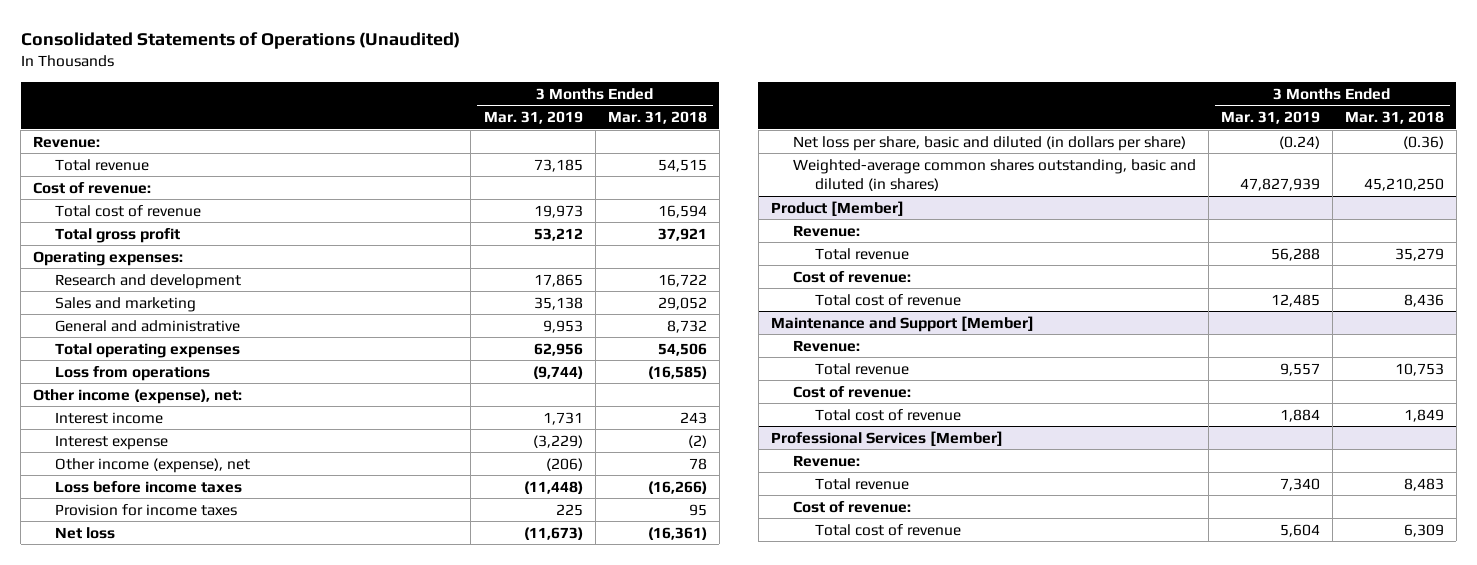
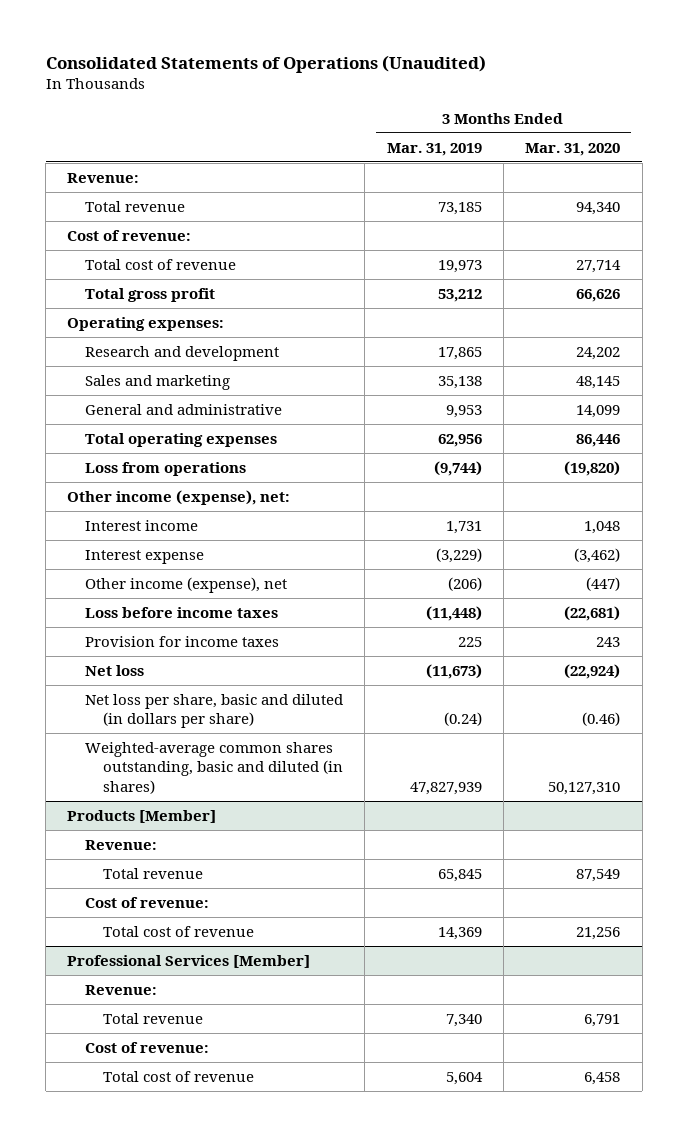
- | 3 Months Ended Mar. 31, 2019 | 3 Months Ended Mar. 31, 2018
+ | 3 Months Ended Mar. 31, 2019 | 3 Months Ended Mar. 31, 2020
- Product [Member]
- Revenue:
- Total revenue | 56,288 | 35,279
- Cost of revenue:
- Total cost of revenue | 12,485 | 8,436
- Maintenance and Support [Member]
+ Products [Member]
- Total revenue | 9,557 | 10,753
+ Total revenue | 65,845 | 87,549
- Total cost of revenue | 1,884 | 1,849
+ Total cost of revenue | 14,369 | 21,256

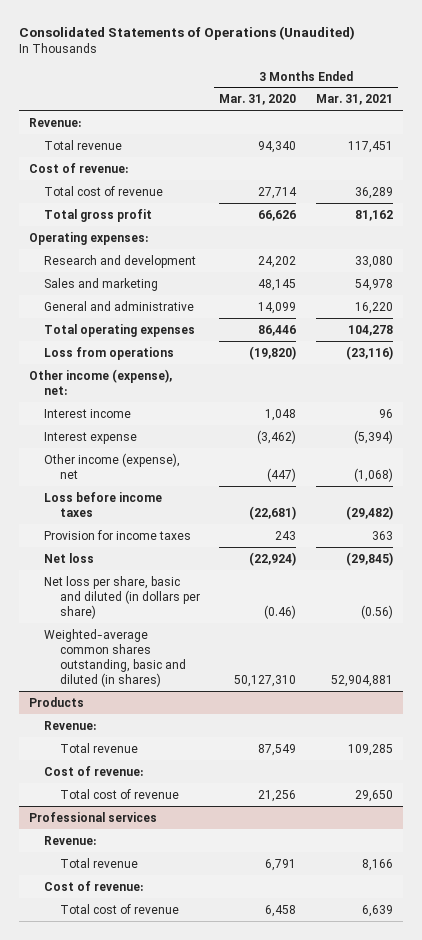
- | 3 Months Ended Mar. 31, 2019 | 3 Months Ended Mar. 31, 2020
+ | 3 Months Ended Mar. 31, 2020 | 3 Months Ended Mar. 31, 2021
- Products [Member]
+ Products
- Professional Services [Member]
+ Professional services

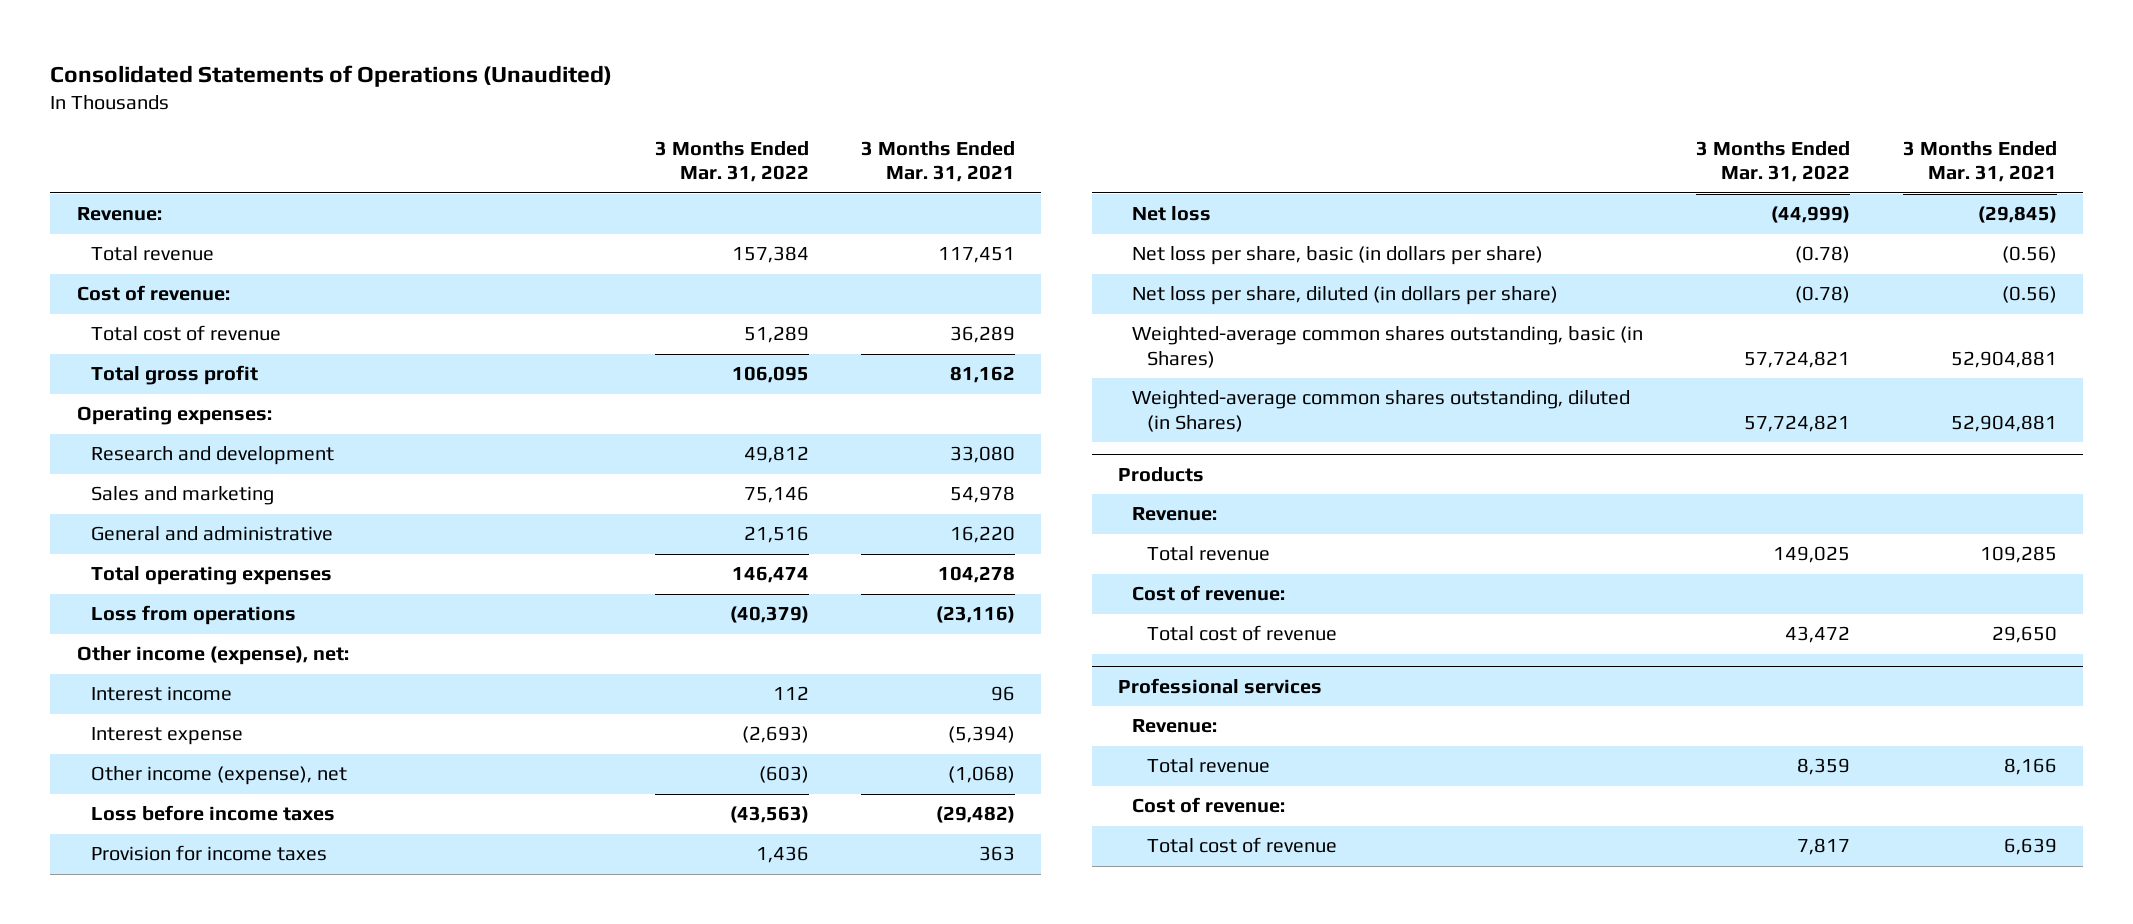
- | 3 Months Ended Mar. 31, 2020 | 3 Months Ended Mar. 31, 2021
+ | 3 Months Ended Mar. 31, 2022 | 3 Months Ended Mar. 31, 2021
- Net loss per share, basic and diluted (in dollars per share) | (0.46) | (0.56)
- Weighted-average common shares outstanding, basic and diluted (in shares) | 50,127,310 | 52,904,881
+ Net loss per share, basic (in dollars per share) | (0.78) | (0.56)
+ Net loss per share, diluted (in dollars per share) | (0.78) | (0.56)
+ Weighted-average common shares outstanding, basic (in Shares) | 57,724,821 | 52,904,881
+ Weighted-average common shares outstanding, diluted (in Shares) | 57,724,821 | 52,904,881

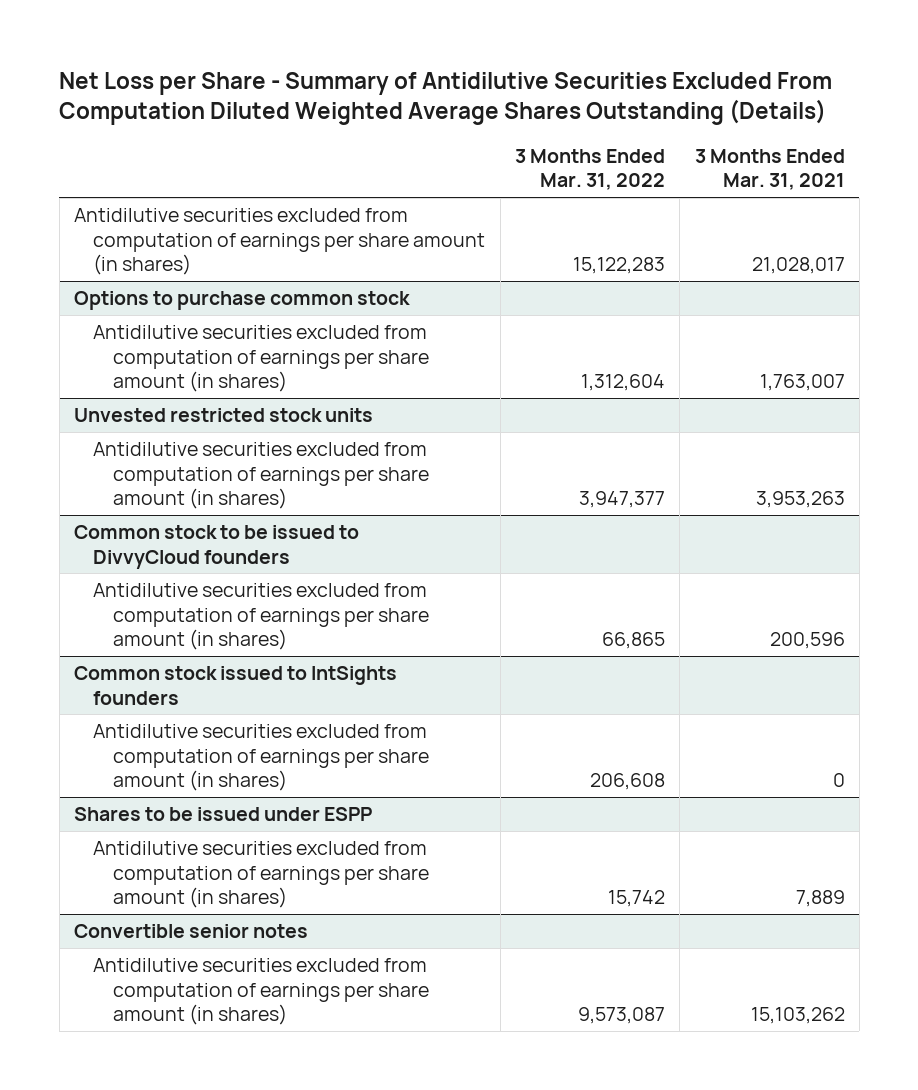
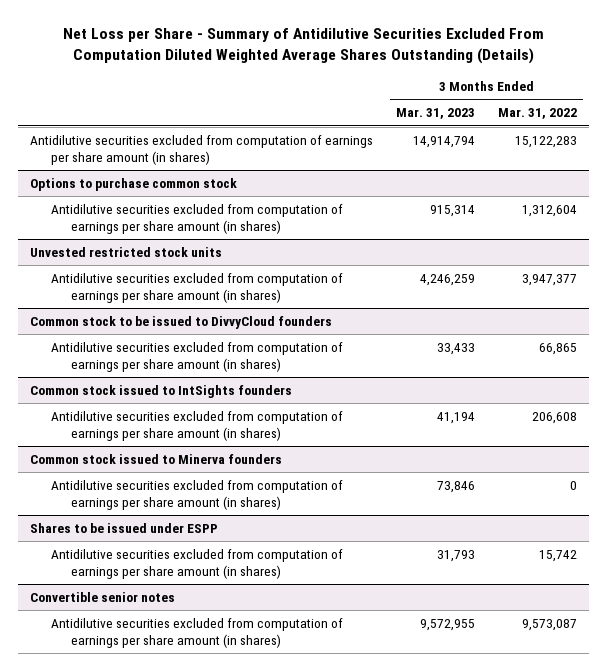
- | 3 Months Ended Mar. 31, 2022 | 3 Months Ended Mar. 31, 2021
+ | 3 Months Ended Mar. 31, 2023 | 3 Months Ended Mar. 31, 2022
+ Common stock issued to Minerva founders
+ Antidilutive securities excluded from computation of earnings per share amount (in shares) | 73,846 | 0

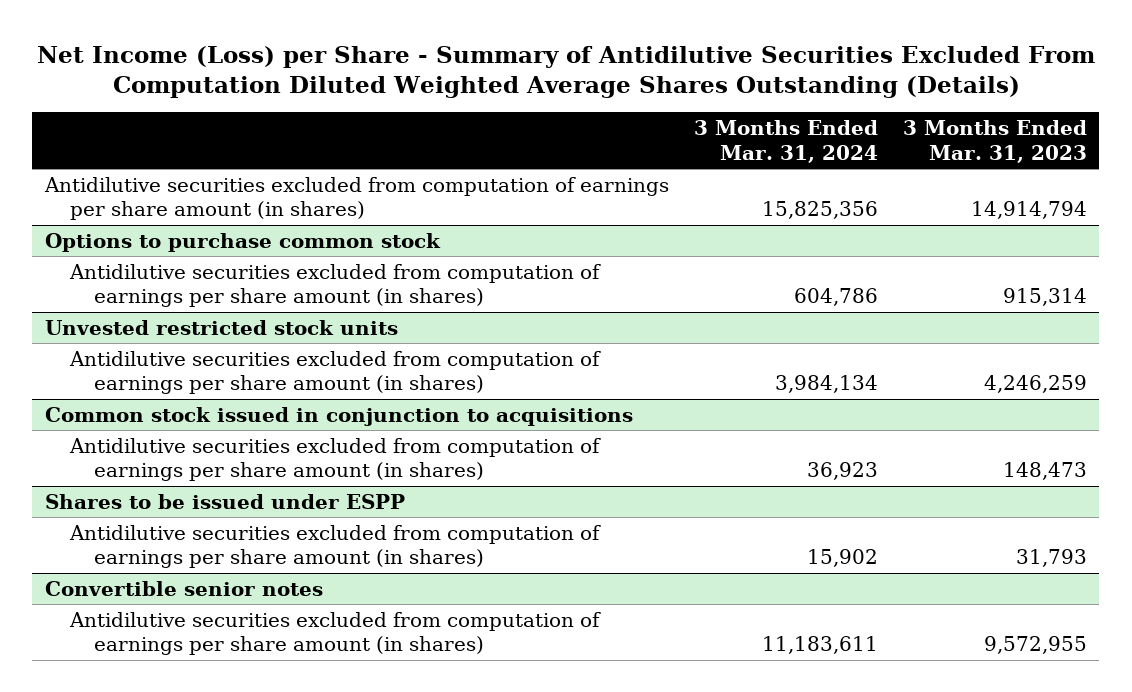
- Net Loss per Share - Summary of Antidilutive Securities Excluded From Computation Diluted Weighted Average Shares Outstanding (Details)
+ Net Income (Loss) per Share - Summary of Antidilutive Securities Excluded From Computation Diluted Weighted Average Shares Outstanding (Details)
- | 3 Months Ended Mar. 31, 2023 | 3 Months Ended Mar. 31, 2022
+ | 3 Months Ended Mar. 31, 2024 | 3 Months Ended Mar. 31, 2023
- Common stock to be issued to DivvyCloud founders
- Antidilutive securities excluded from computation of earnings per share amount (in shares) | 33,433 | 66,865
- Common stock issued to IntSights founders
- Antidilutive securities excluded from computation of earnings per share amount (in shares) | 41,194 | 206,608
- Common stock issued to Minerva founders
- Antidilutive securities excluded from computation of earnings per share amount (in shares) | 73,846 | 0
+ Common stock issued in conjunction to acquisitions
+ Antidilutive securities excluded from computation of earnings per share amount (in shares) | 36,923 | 148,473

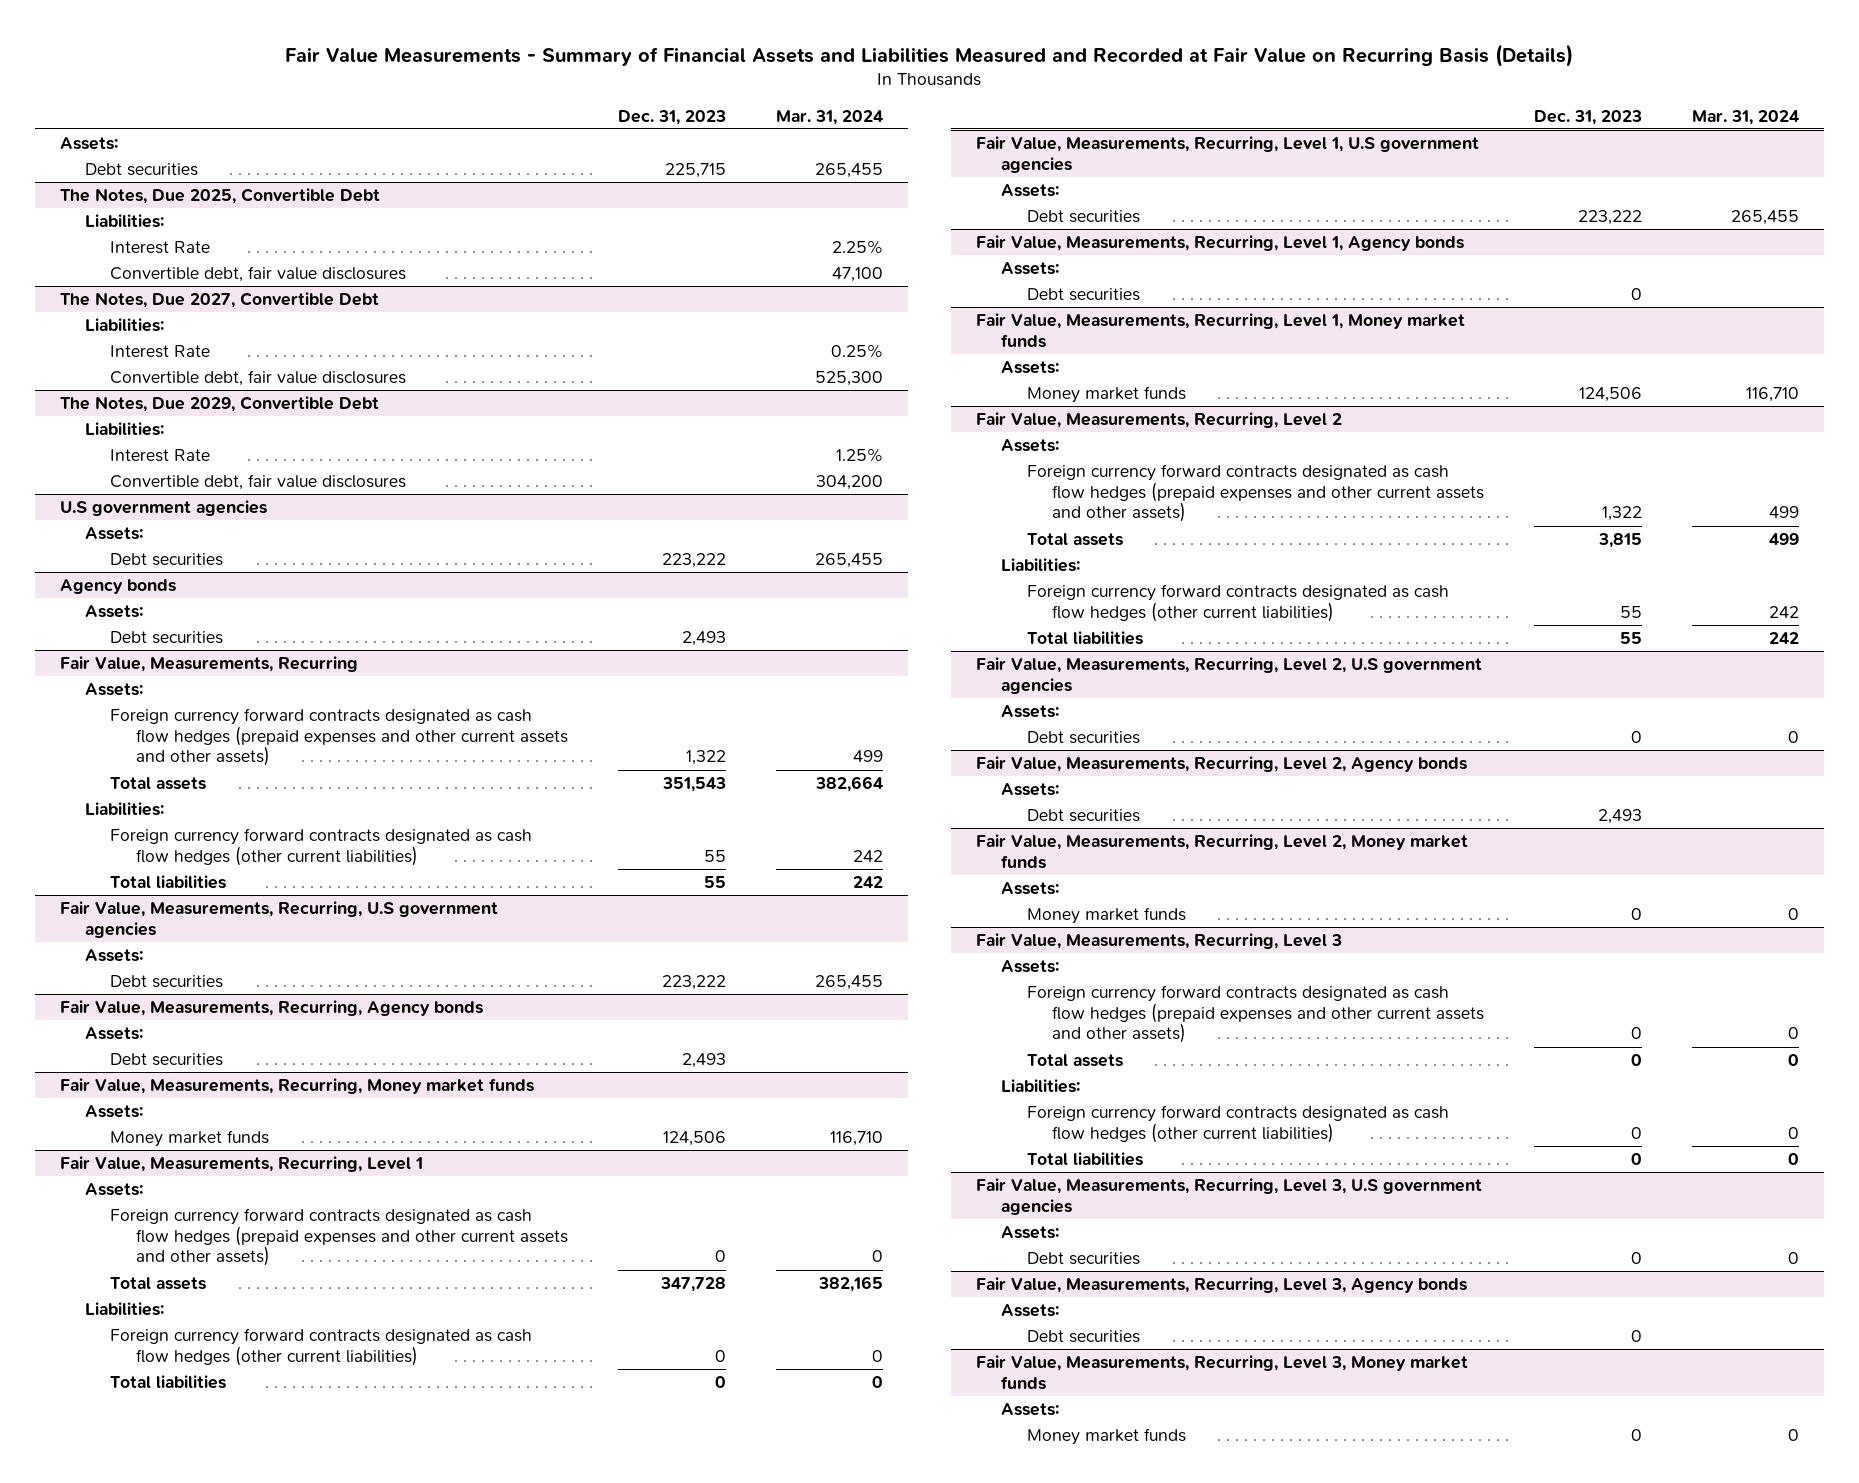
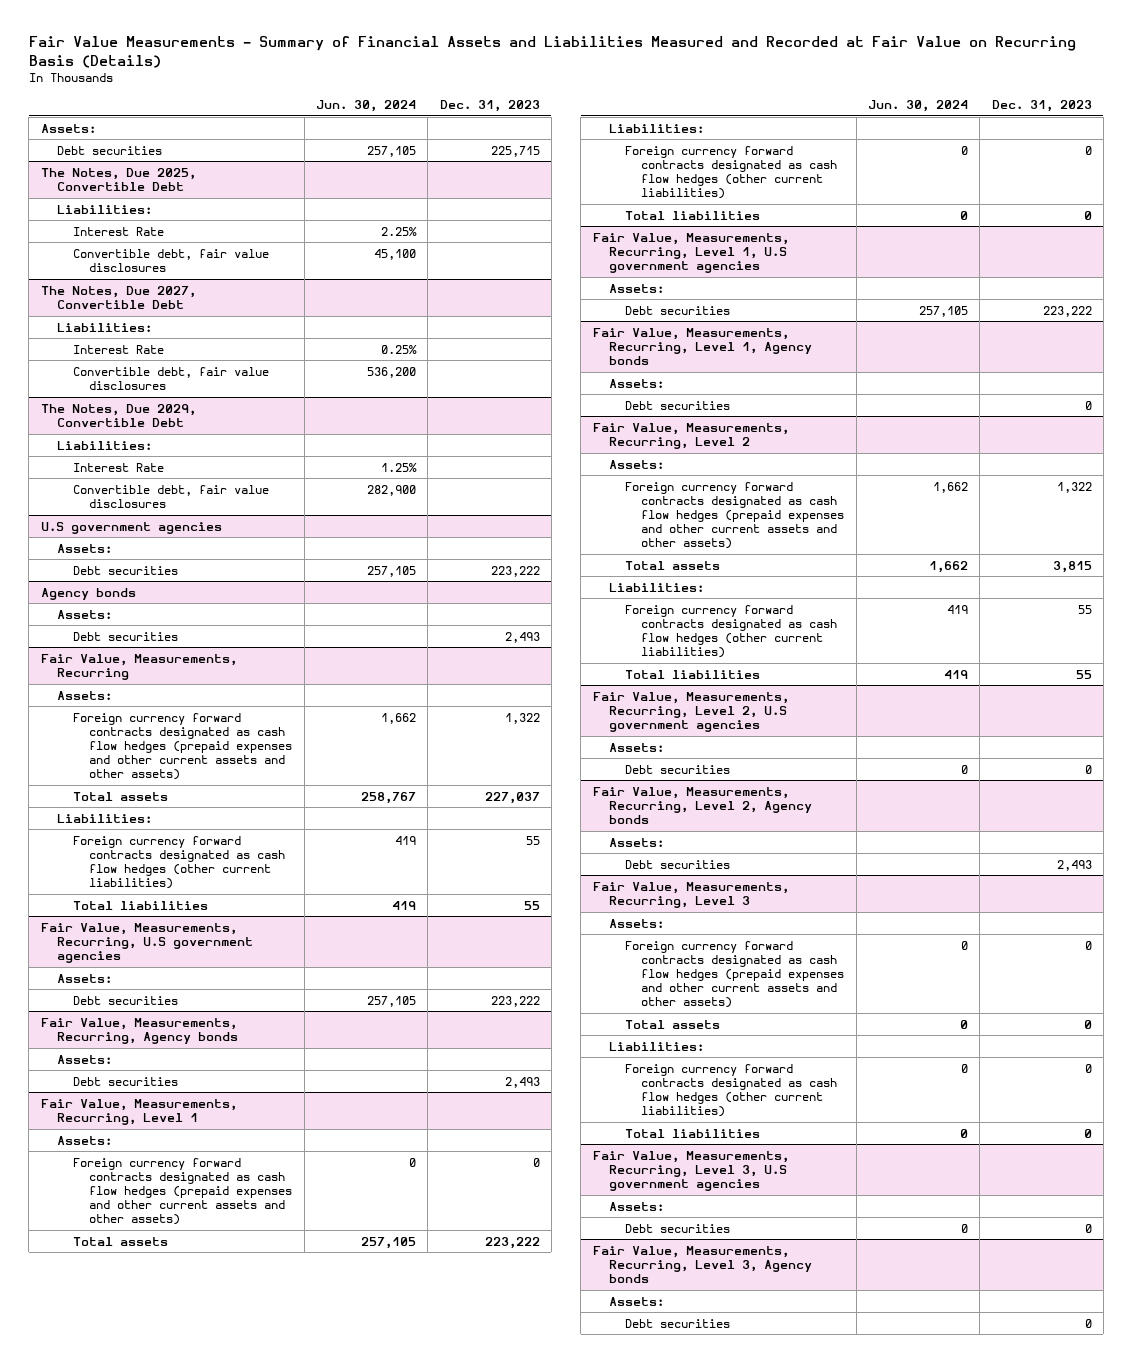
- | Dec. 31, 2023 | Mar. 31, 2024
+ | Jun. 30, 2024 | Dec. 31, 2023
@ Fair Value, Measurements, Recurring
- Total assets | 351,543 | 382,664
+ Total assets | 258,767 | 227,037
- Fair Value, Measurements, Recurring, Money market funds
- Assets:
- Money market funds | 124,506 | 116,710
@ Fair Value, Measurements, Recurring, Level 1
- Total assets | 347,728 | 382,165
+ Total assets | 257,105 | 223,222
- Fair Value, Measurements, Recurring, Level 1, Money market funds
- Assets:
- Money market funds | 124,506 | 116,710
- Fair Value, Measurements, Recurring, Level 2, Money market funds
- Assets:
- Money market funds | 0 | 0
- Fair Value, Measurements, Recurring, Level 3, Money market funds
- Assets:
- Money market funds | 0 | 0

